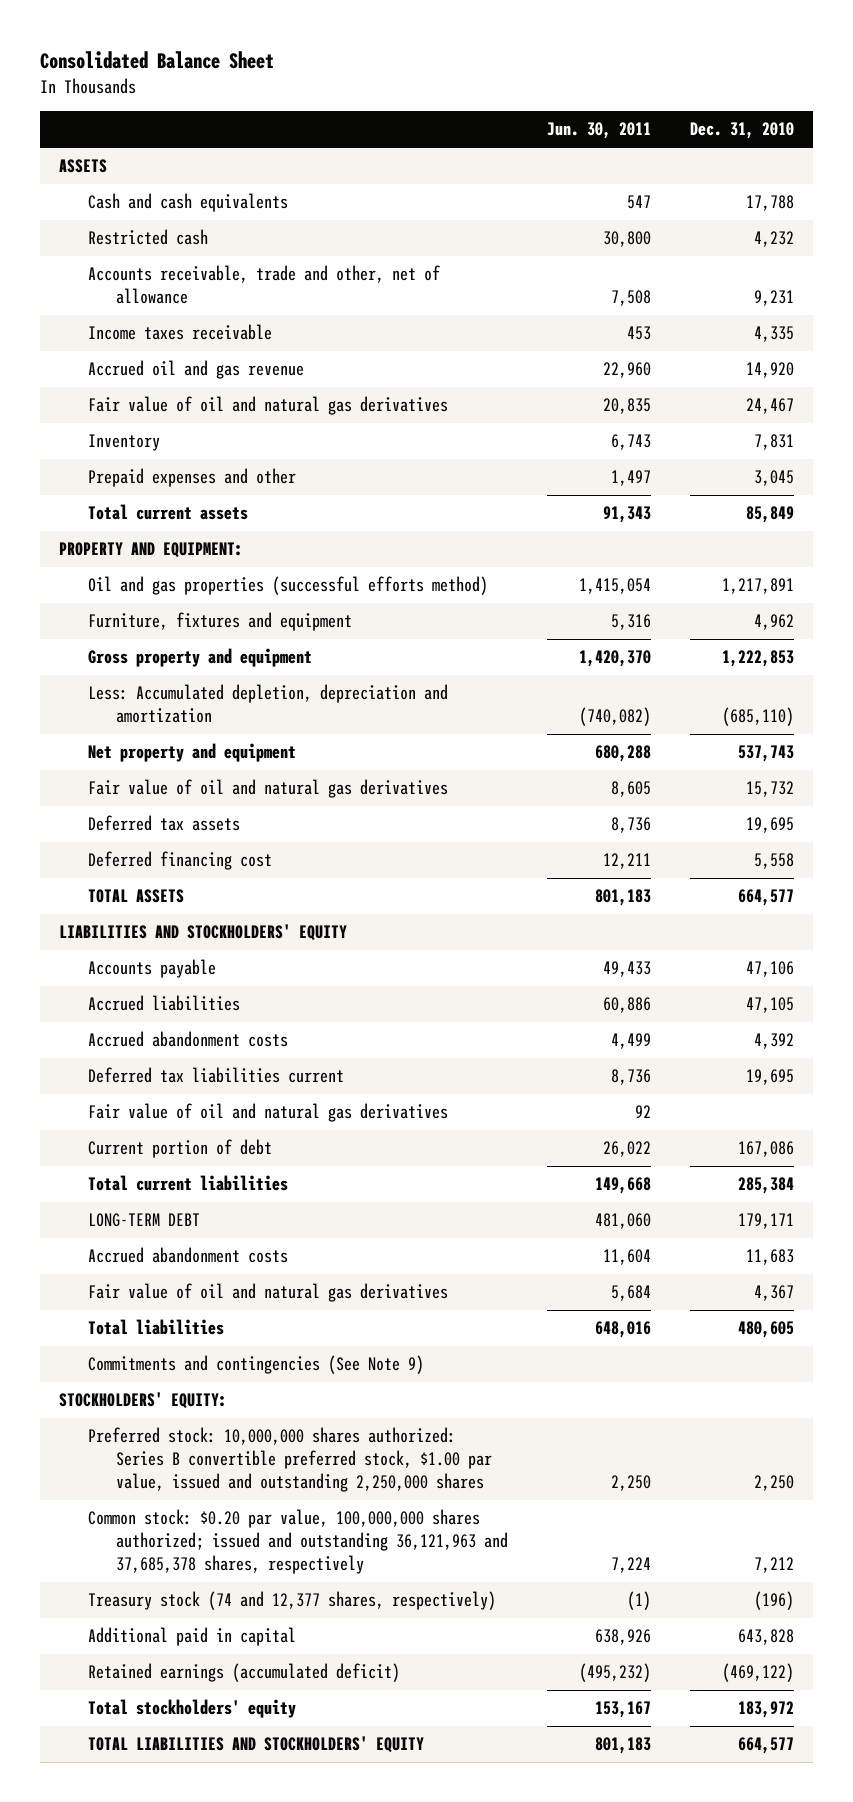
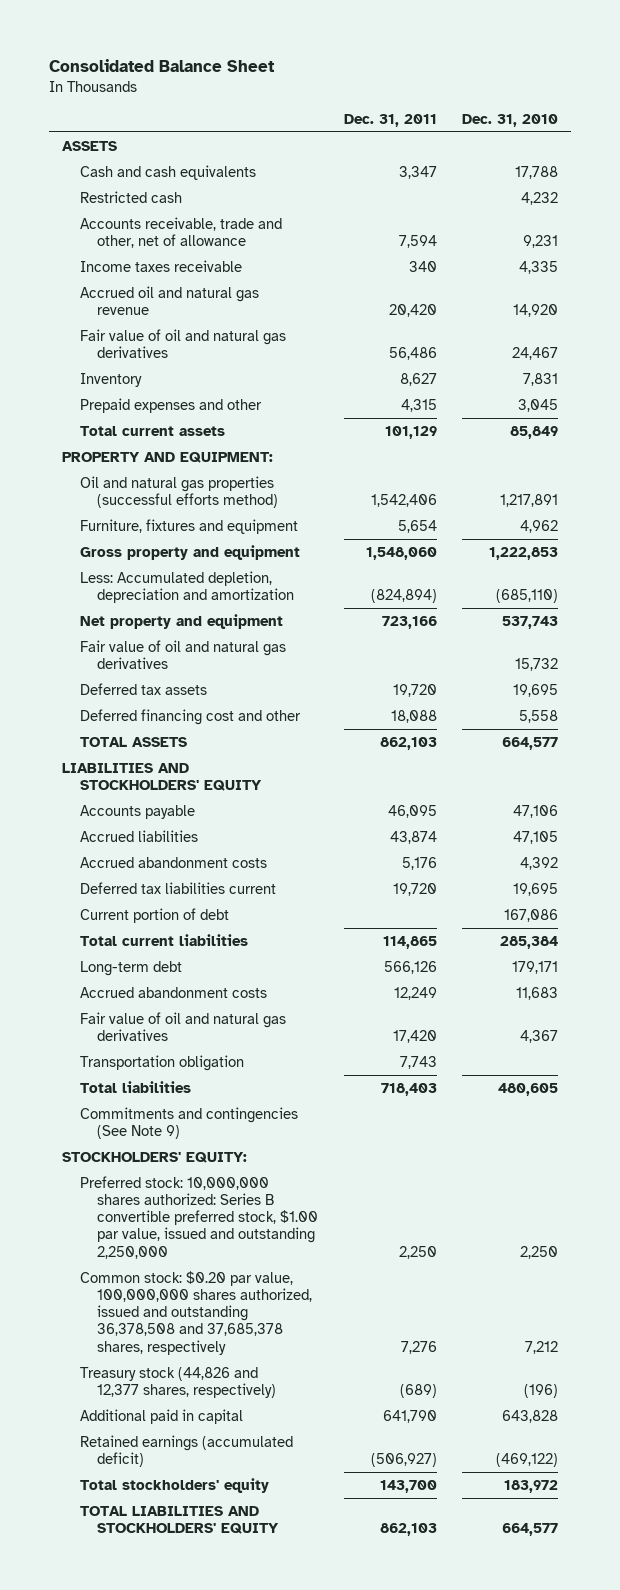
- | Jun. 30, 2011 | Dec. 31, 2010
+ | Dec. 31, 2011 | Dec. 31, 2010
- Accrued oil and gas revenue | 22,960 | 14,920
+ Accrued oil and natural gas revenue | 20,420 | 14,920
- Oil and gas properties (successful efforts method) | 1,415,054 | 1,217,891
+ Oil and natural gas properties (successful efforts method) | 1,542,406 | 1,217,891
- Deferred financing cost | 12,211 | 5,558
+ Deferred financing cost and other | 18,088 | 5,558
- Fair value of oil and natural gas derivatives | 92 |
- LONG-TERM DEBT | 481,060 | 179,171
+ Long-term debt | 566,126 | 179,171
+ Transportation obligation | 7,743 |
- Preferred stock: 10,000,000 shares authorized: Series B convertible preferred stock, $1.00 par value, issued and outstanding 2,250,000 shares | 2,250 | 2,250
- Common stock: $0.20 par value, 100,000,000 shares authorized; issued and outstanding 36,121,963 and 37,685,378 shares, respectively | 7,224 | 7,212
- Treasury stock (74 and 12,377 shares, respectively) | (1) | (196)
+ Preferred stock: 10,000,000 shares authorized: Series B convertible preferred stock, $1.00 par value, issued and outstanding 2,250,000 | 2,250 | 2,250
+ Common stock: $0.20 par value, 100,000,000 shares authorized, issued and outstanding 36,378,508 and 37,685,378 shares, respectively | 7,276 | 7,212
+ Treasury stock (44,826 and 12,377 shares, respectively) | (689) | (196)

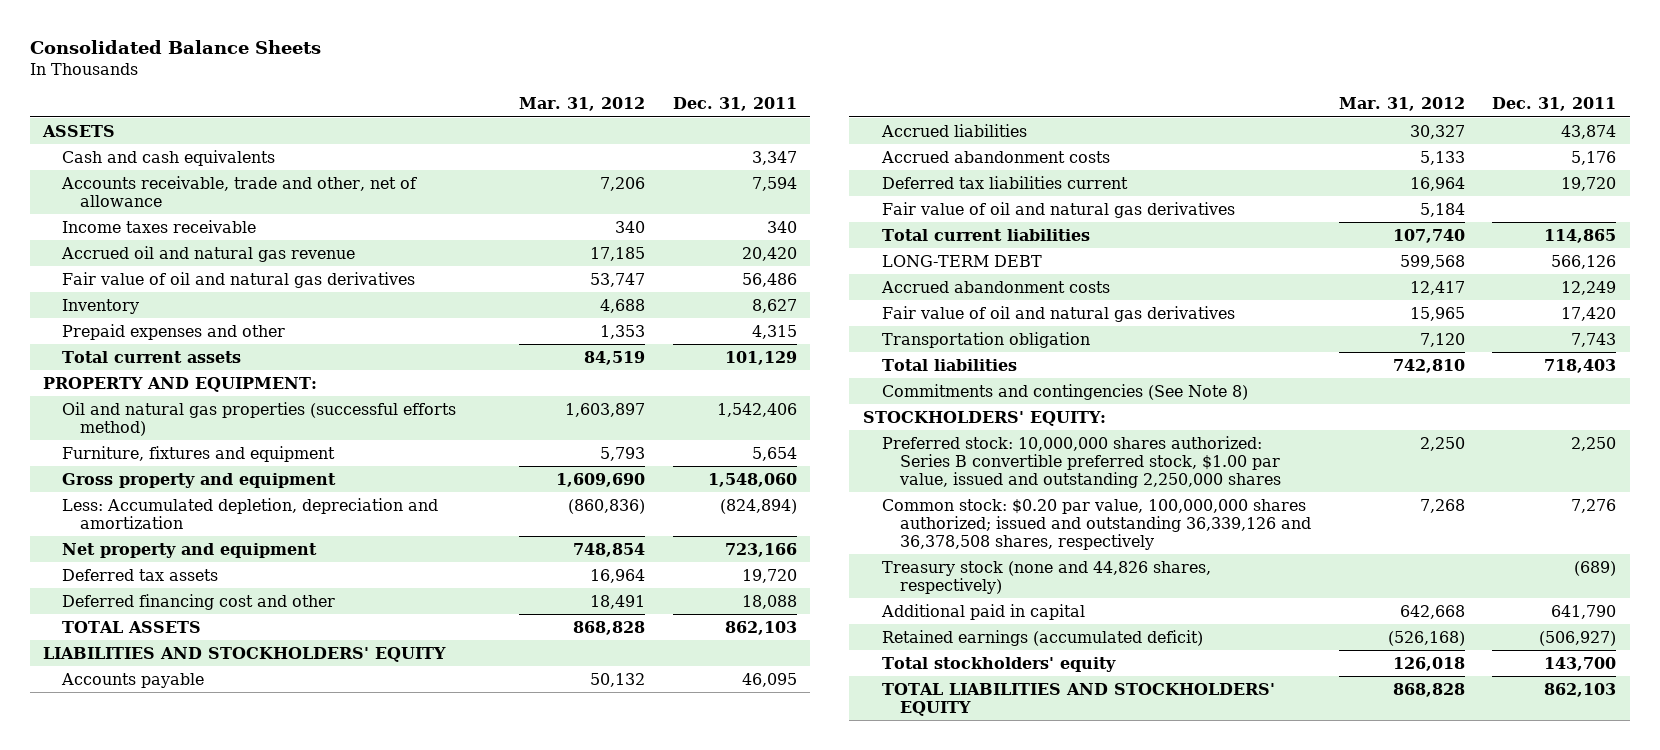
- Consolidated Balance Sheet
+ Consolidated Balance Sheets
- | Dec. 31, 2011 | Dec. 31, 2010
+ | Mar. 31, 2012 | Dec. 31, 2011
- Restricted cash | | 4,232
- Current portion of debt | | 167,086
moved down: Fair value of oil and natural gas derivatives | 5,184 |
- Long-term debt | 566,126 | 179,171
+ LONG-TERM DEBT | 599,568 | 566,126
- Commitments and contingencies (See Note 9)
+ Commitments and contingencies (See Note 8)
- Preferred stock: 10,000,000 shares authorized: Series B convertible preferred stock, $1.00 par value, issued and outstanding 2,250,000 | 2,250 | 2,250
- Common stock: $0.20 par value, 100,000,000 shares authorized, issued and outstanding 36,378,508 and 37,685,378 shares, respectively | 7,276 | 7,212
- Treasury stock (44,826 and 12,377 shares, respectively) | (689) | (196)
+ Preferred stock: 10,000,000 shares authorized: Series B convertible preferred stock, $1.00 par value, issued and outstanding 2,250,000 shares | 2,250 | 2,250
+ Common stock: $0.20 par value, 100,000,000 shares authorized; issued and outstanding 36,339,126 and 36,378,508 shares, respectively | 7,268 | 7,276
+ Treasury stock (none and 44,826 shares, respectively) | | (689)

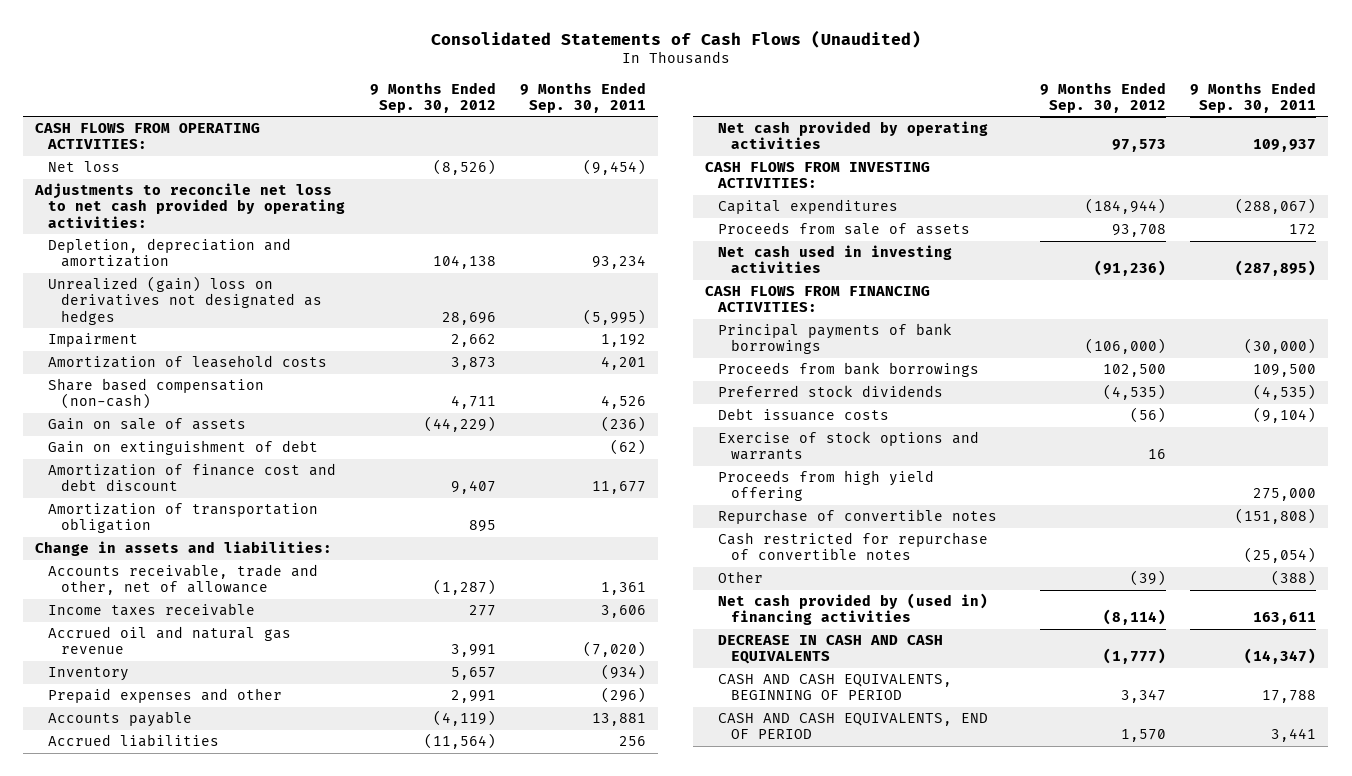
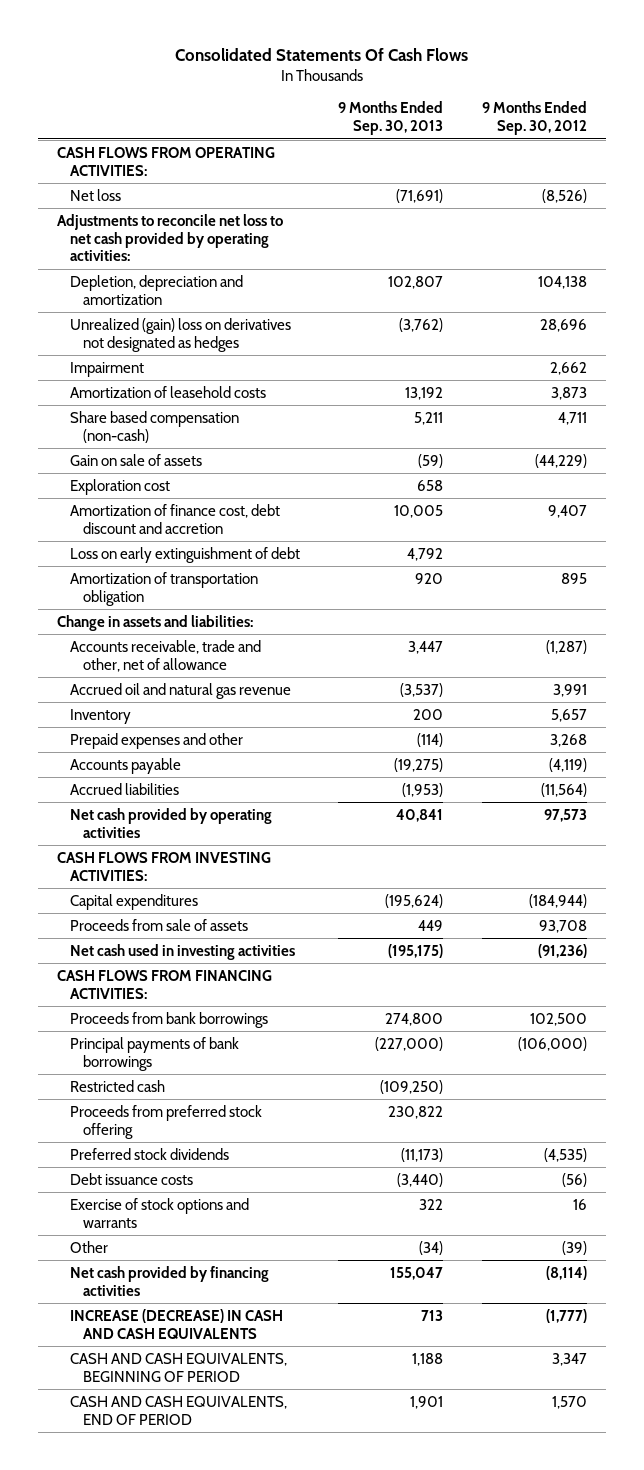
- Consolidated Statements of Cash Flows (Unaudited)
+ Consolidated Statements Of Cash Flows
- | 9 Months Ended Sep. 30, 2012 | 9 Months Ended Sep. 30, 2011
+ | 9 Months Ended Sep. 30, 2013 | 9 Months Ended Sep. 30, 2012
- Gain on extinguishment of debt | | (62)
- Amortization of finance cost and debt discount | 9,407 | 11,677
+ Exploration cost | 658 |
+ Amortization of finance cost, debt discount and accretion | 10,005 | 9,407
+ Loss on early extinguishment of debt | 4,792 |
- Income taxes receivable | 277 | 3,606
- Prepaid expenses and other | 2,991 | (296)
+ Prepaid expenses and other | (114) | 3,268
moved down: Principal payments of bank borrowings | (227,000) | (106,000)
+ Restricted cash | (109,250) |
+ Proceeds from preferred stock offering | 230,822 |
- Proceeds from high yield offering | | 275,000
- Repurchase of convertible notes | | (151,808)
- Cash restricted for repurchase of convertible notes | | (25,054)
- Net cash provided by (used in) financing activities | (8,114) | 163,611
- DECREASE IN CASH AND CASH EQUIVALENTS | (1,777) | (14,347)
+ Net cash provided by financing activities | 155,047 | (8,114)
+ INCREASE (DECREASE) IN CASH AND CASH EQUIVALENTS | 713 | (1,777)

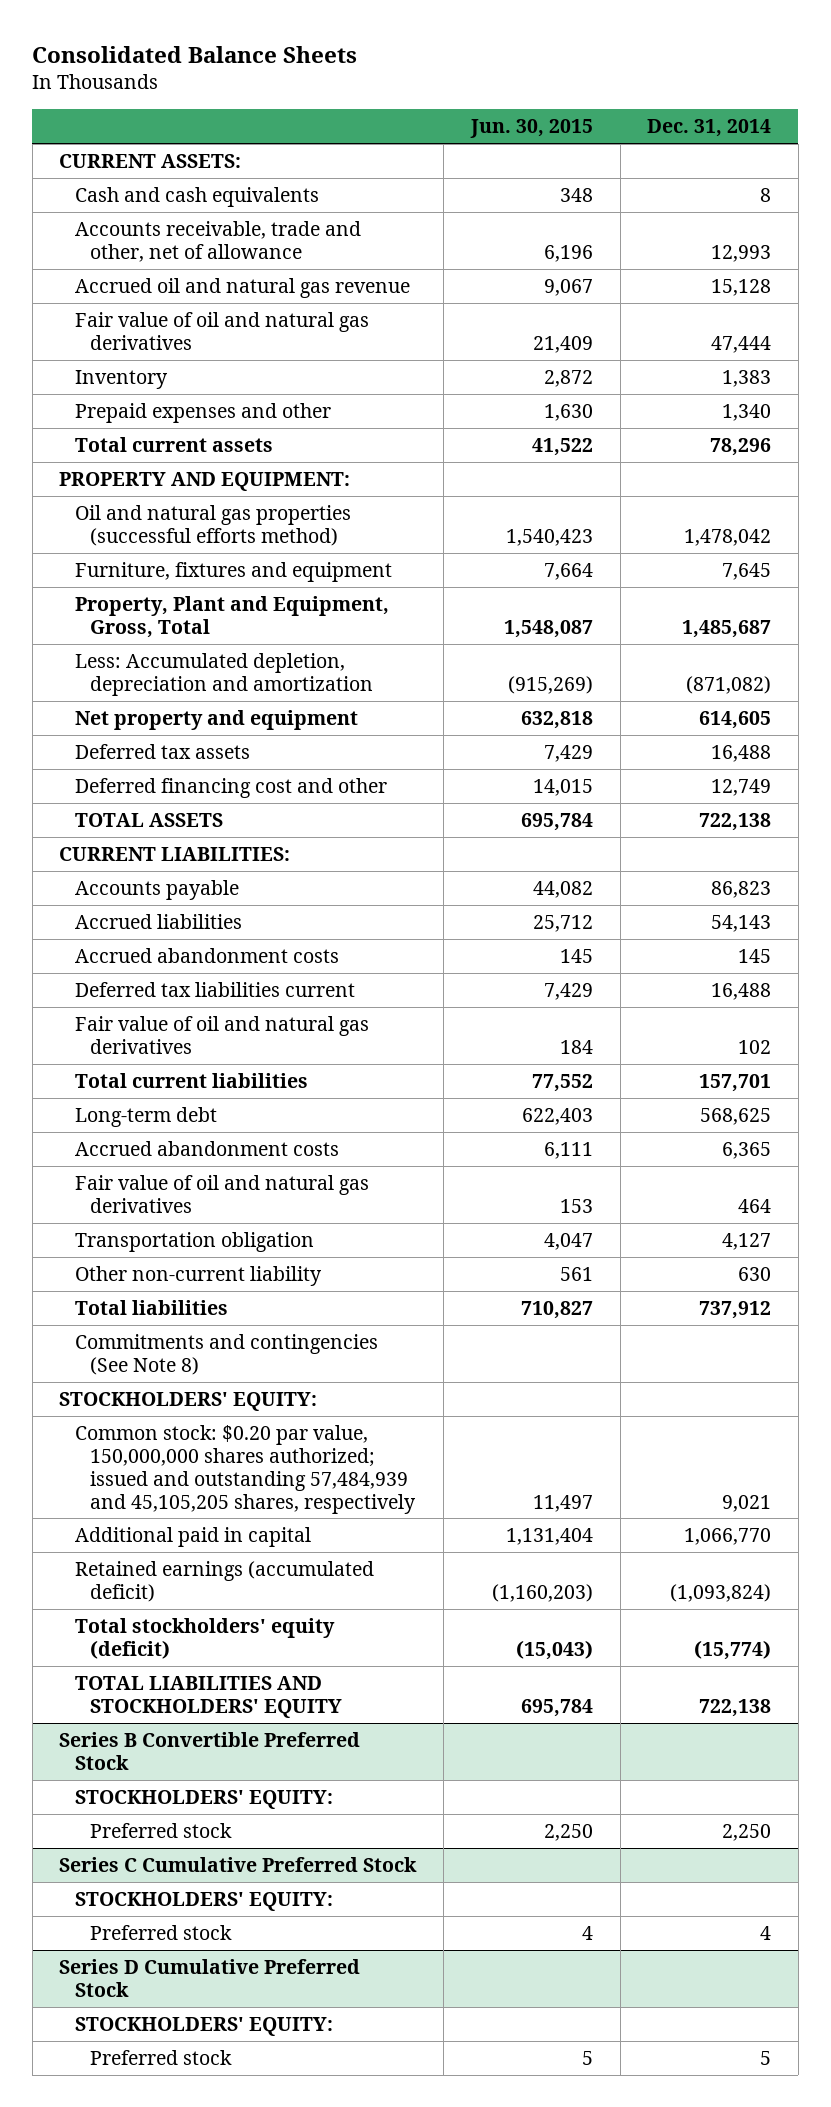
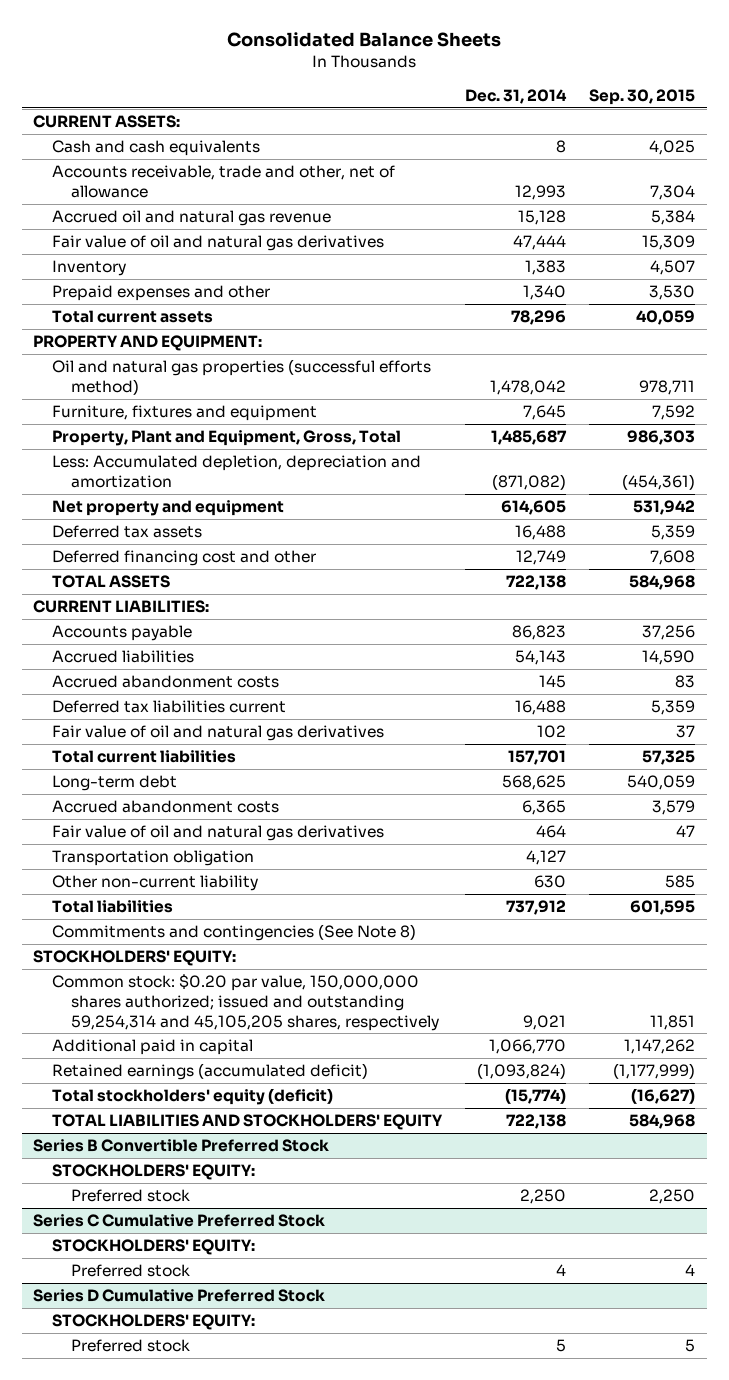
- | Jun. 30, 2015 | Dec. 31, 2014
+ | Dec. 31, 2014 | Sep. 30, 2015
- Common stock: $0.20 par value, 150,000,000 shares authorized; issued and outstanding 57,484,939 and 45,105,205 shares, respectively | 11,497 | 9,021
+ Common stock: $0.20 par value, 150,000,000 shares authorized; issued and outstanding 59,254,314 and 45,105,205 shares, respectively | 9,021 | 11,851

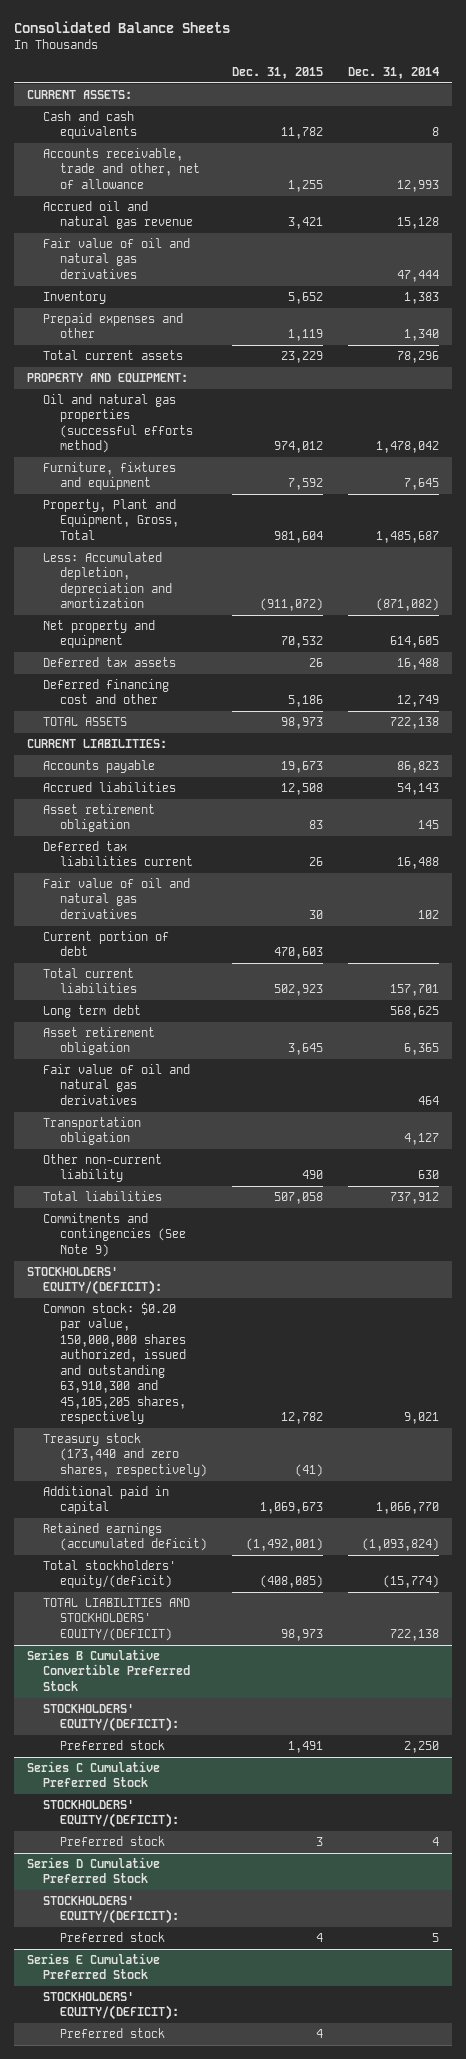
- | Dec. 31, 2014 | Sep. 30, 2015
+ | Dec. 31, 2015 | Dec. 31, 2014
- Accrued abandonment costs | 145 | 83
+ Asset retirement obligation | 83 | 145
+ Current portion of debt | 470,603 |
- Long-term debt | 568,625 | 540,059
- Accrued abandonment costs | 6,365 | 3,579
+ Long term debt | | 568,625
+ Asset retirement obligation | 3,645 | 6,365
- Commitments and contingencies (See Note 8)
- STOCKHOLDERS' EQUITY:
- Common stock: $0.20 par value, 150,000,000 shares authorized; issued and outstanding 59,254,314 and 45,105,205 shares, respectively | 9,021 | 11,851
+ Commitments and contingencies (See Note 9)
+ STOCKHOLDERS' EQUITY/(DEFICIT):
+ Common stock: $0.20 par value, 150,000,000 shares authorized, issued and outstanding 63,910,300 and 45,105,205 shares, respectively | 12,782 | 9,021
+ Treasury stock (173,440 and zero shares, respectively) | (41) |
- Total stockholders' equity (deficit) | (15,774) | (16,627)
- TOTAL LIABILITIES AND STOCKHOLDERS' EQUITY | 722,138 | 584,968
- Series B Convertible Preferred Stock
- STOCKHOLDERS' EQUITY:
+ Total stockholders' equity/(deficit) | (408,085) | (15,774)
+ TOTAL LIABILITIES AND STOCKHOLDERS' EQUITY/(DEFICIT) | 98,973 | 722,138
+ Series B Cumulative Convertible Preferred Stock
+ STOCKHOLDERS' EQUITY/(DEFICIT):
@ Series C Cumulative Preferred Stock
- STOCKHOLDERS' EQUITY:
+ STOCKHOLDERS' EQUITY/(DEFICIT):
@ Series D Cumulative Preferred Stock
- STOCKHOLDERS' EQUITY:
+ STOCKHOLDERS' EQUITY/(DEFICIT):
+ Series E Cumulative Preferred Stock
+ STOCKHOLDERS' EQUITY/(DEFICIT):
+ Preferred stock | 4 |

